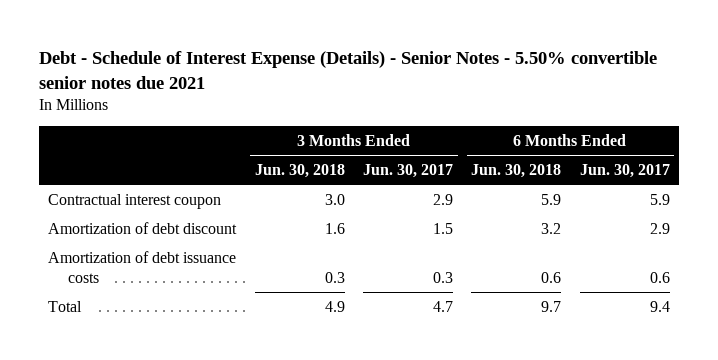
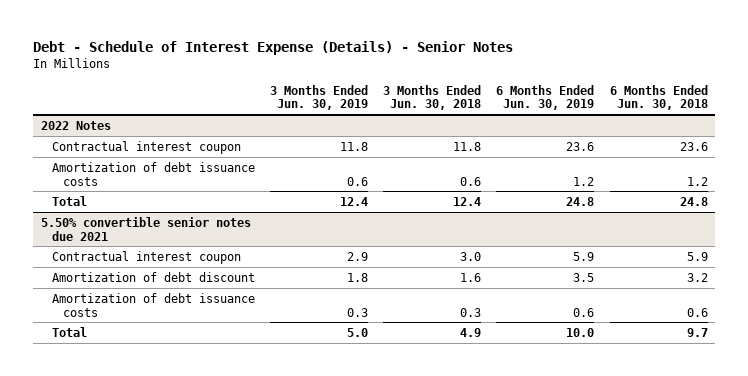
- Debt - Schedule of Interest Expense (Details) - Senior Notes - 5.50% convertible senior notes due 2021
+ Debt - Schedule of Interest Expense (Details) - Senior Notes
- | 3 Months Ended Jun. 30, 2018 | 3 Months Ended Jun. 30, 2017 | 6 Months Ended Jun. 30, 2018 | 6 Months Ended Jun. 30, 2017
+ | 3 Months Ended Jun. 30, 2019 | 3 Months Ended Jun. 30, 2018 | 6 Months Ended Jun. 30, 2019 | 6 Months Ended Jun. 30, 2018
+ 2022 Notes
+ Contractual interest coupon | 11.8 | 11.8 | 23.6 | 23.6
+ Amortization of debt issuance costs | 0.6 | 0.6 | 1.2 | 1.2
+ Total | 12.4 | 12.4 | 24.8 | 24.8
+ 5.50% convertible senior notes due 2021

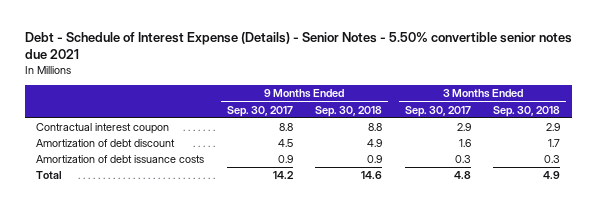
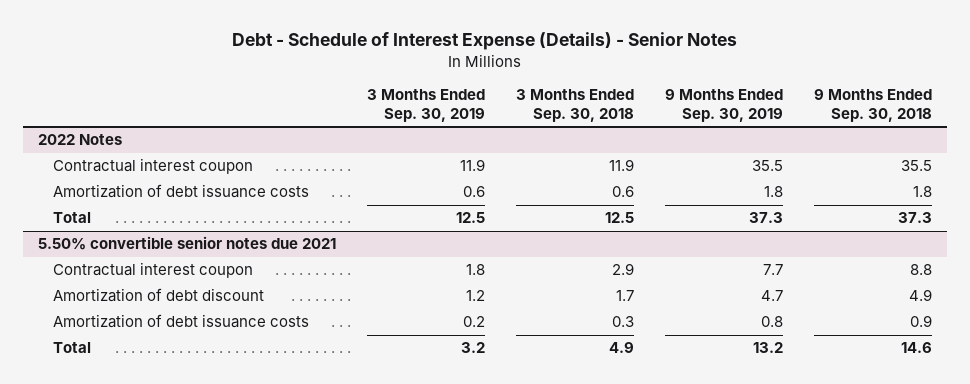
- Debt - Schedule of Interest Expense (Details) - Senior Notes - 5.50% convertible senior notes due 2021
+ Debt - Schedule of Interest Expense (Details) - Senior Notes
- | 9 Months Ended Sep. 30, 2017 | 9 Months Ended Sep. 30, 2018 | 3 Months Ended Sep. 30, 2017 | 3 Months Ended Sep. 30, 2018
+ | 3 Months Ended Sep. 30, 2019 | 3 Months Ended Sep. 30, 2018 | 9 Months Ended Sep. 30, 2019 | 9 Months Ended Sep. 30, 2018
+ 2022 Notes
+ Contractual interest coupon | 11.9 | 11.9 | 35.5 | 35.5
+ Amortization of debt issuance costs | 0.6 | 0.6 | 1.8 | 1.8
+ Total | 12.5 | 12.5 | 37.3 | 37.3
+ 5.50% convertible senior notes due 2021

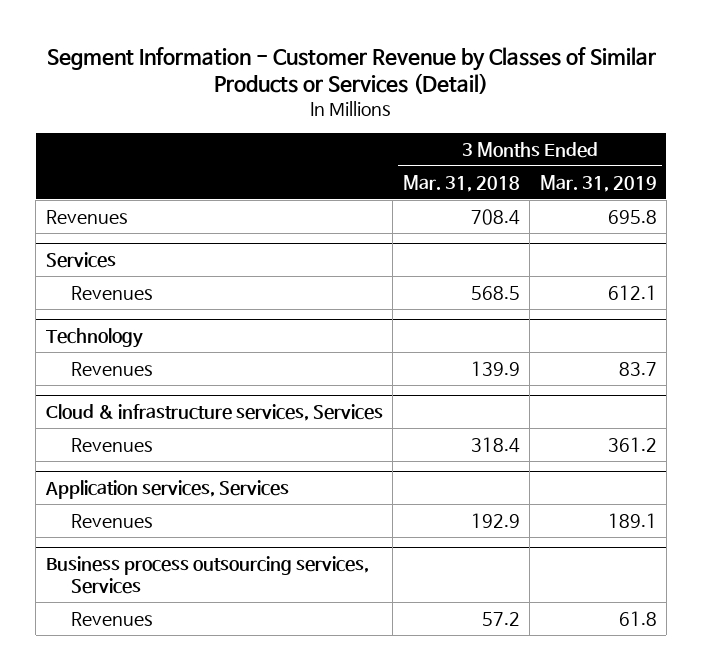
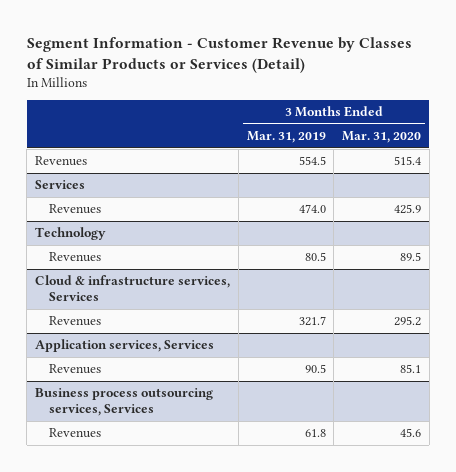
- | 3 Months Ended Mar. 31, 2018 | 3 Months Ended Mar. 31, 2019
+ | 3 Months Ended Mar. 31, 2019 | 3 Months Ended Mar. 31, 2020
- Revenues | 708.4 | 695.8
+ Revenues | 554.5 | 515.4
@ Services
- Revenues | 568.5 | 612.1
+ Revenues | 474.0 | 425.9
@ Technology
- Revenues | 139.9 | 83.7
+ Revenues | 80.5 | 89.5
@ Cloud & infrastructure services, Services
- Revenues | 318.4 | 361.2
+ Revenues | 321.7 | 295.2
@ Application services, Services
- Revenues | 192.9 | 189.1
+ Revenues | 90.5 | 85.1

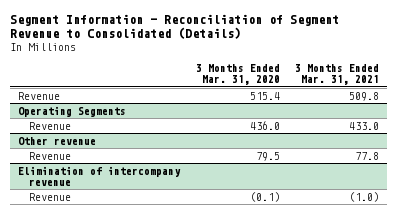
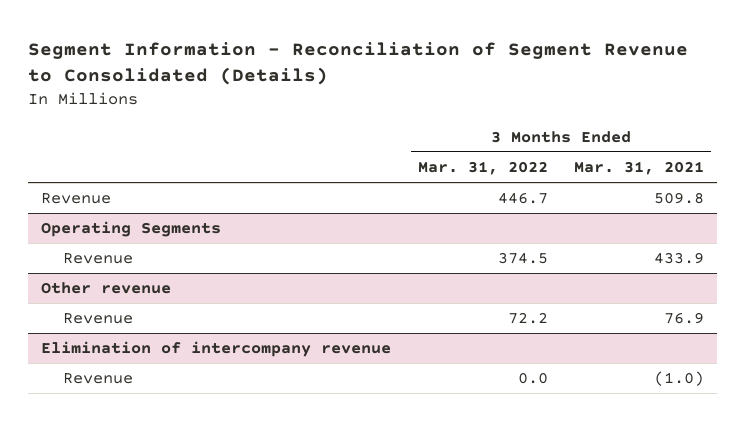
- | 3 Months Ended Mar. 31, 2020 | 3 Months Ended Mar. 31, 2021
+ | 3 Months Ended Mar. 31, 2022 | 3 Months Ended Mar. 31, 2021
@ Operating Segments
- Revenue | 436.0 | 433.0
+ Revenue | 374.5 | 433.9
@ Other revenue
- Revenue | 79.5 | 77.8
+ Revenue | 72.2 | 76.9

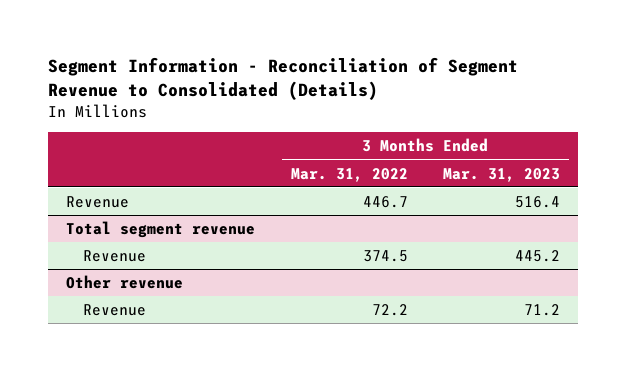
- | 3 Months Ended Mar. 31, 2022 | 3 Months Ended Mar. 31, 2021
+ | 3 Months Ended Mar. 31, 2022 | 3 Months Ended Mar. 31, 2023
- Operating Segments
+ Total segment revenue
- Elimination of intercompany revenue
- Revenue | 0.0 | (1.0)

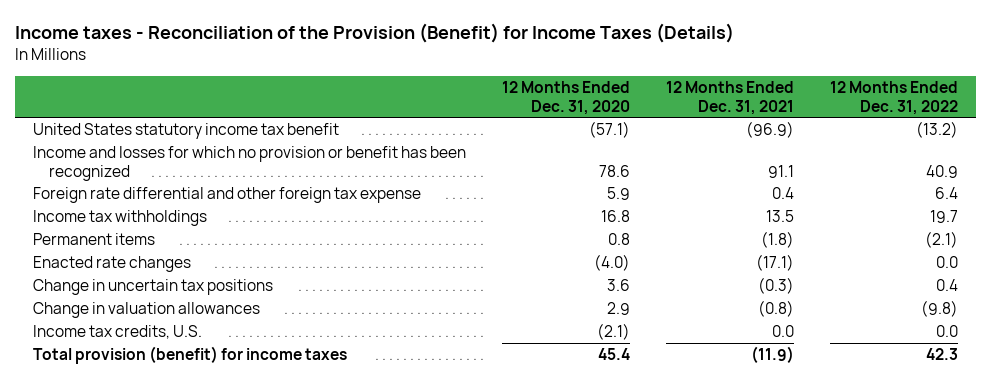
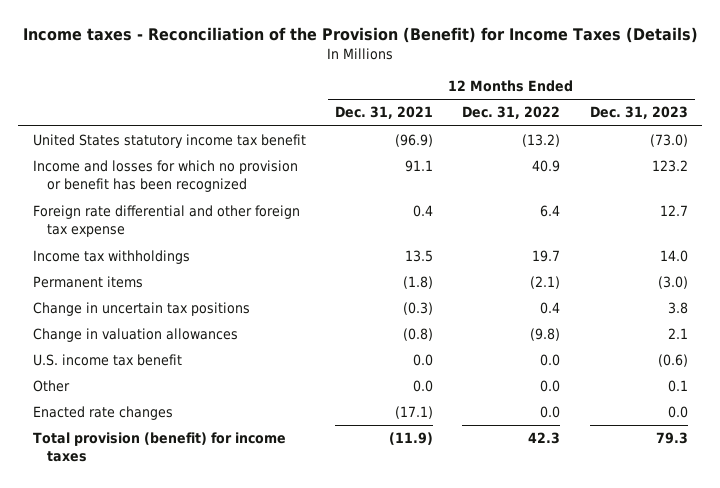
- | 12 Months Ended Dec. 31, 2020 | 12 Months Ended Dec. 31, 2021 | 12 Months Ended Dec. 31, 2022
+ | 12 Months Ended Dec. 31, 2021 | 12 Months Ended Dec. 31, 2022 | 12 Months Ended Dec. 31, 2023
- Income tax credits, U.S. | (2.1) | 0.0 | 0.0
+ U.S. income tax benefit | 0.0 | 0.0 | (0.6)
+ Other | 0.0 | 0.0 | 0.1
moved down: Enacted rate changes | (17.1) | 0.0 | 0.0

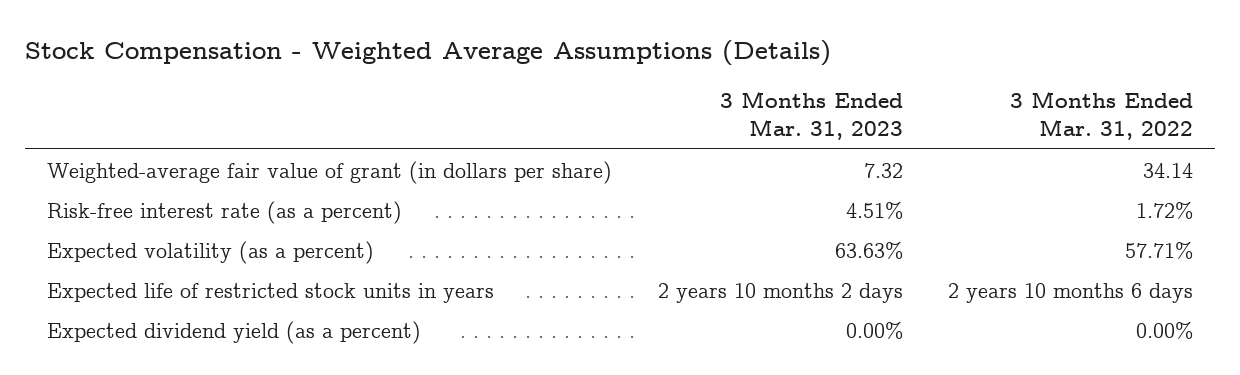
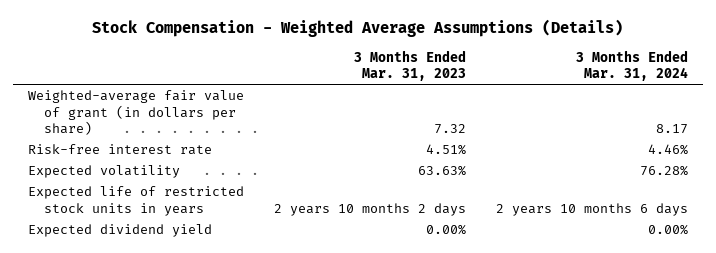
- | 3 Months Ended Mar. 31, 2023 | 3 Months Ended Mar. 31, 2022
+ | 3 Months Ended Mar. 31, 2023 | 3 Months Ended Mar. 31, 2024
- Risk-free interest rate (as a percent) | 4.51% | 1.72%
- Expected volatility (as a percent) | 63.63% | 57.71%
+ Risk-free interest rate | 4.51% | 4.46%
+ Expected volatility | 63.63% | 76.28%
- Expected dividend yield (as a percent) | 0.00% | 0.00%
+ Expected dividend yield | 0.00% | 0.00%

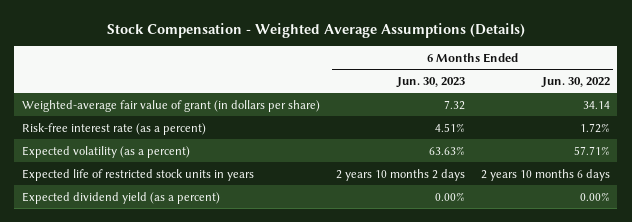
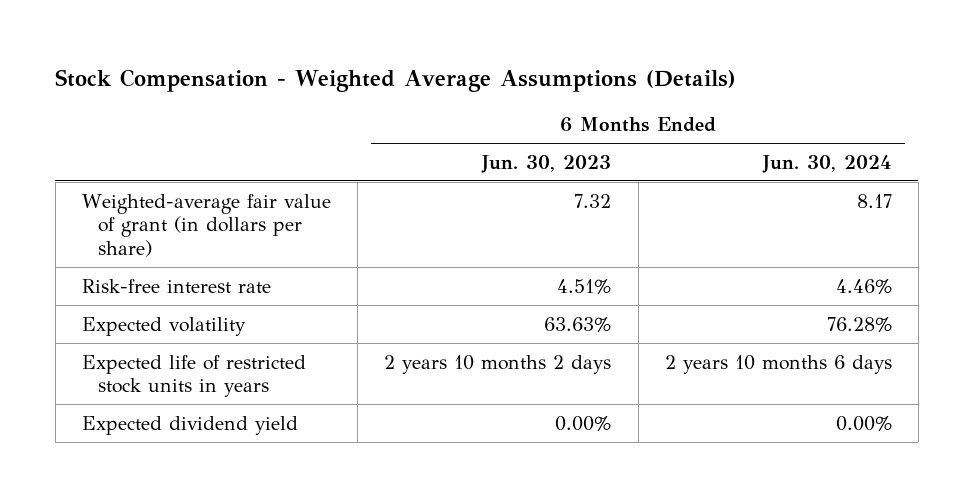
- | 6 Months Ended Jun. 30, 2023 | 6 Months Ended Jun. 30, 2022
+ | 6 Months Ended Jun. 30, 2023 | 6 Months Ended Jun. 30, 2024
- Risk-free interest rate (as a percent) | 4.51% | 1.72%
- Expected volatility (as a percent) | 63.63% | 57.71%
+ Risk-free interest rate | 4.51% | 4.46%
+ Expected volatility | 63.63% | 76.28%
- Expected dividend yield (as a percent) | 0.00% | 0.00%
+ Expected dividend yield | 0.00% | 0.00%

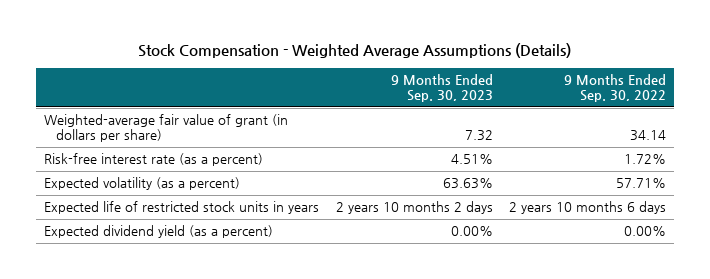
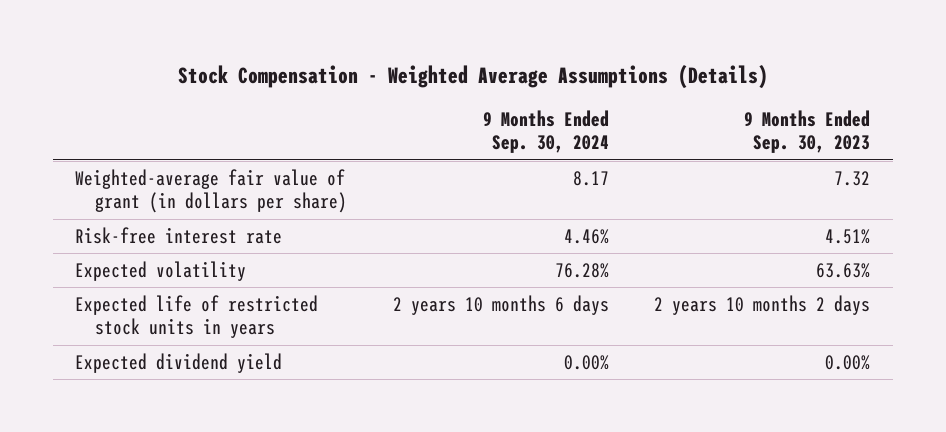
- | 9 Months Ended Sep. 30, 2023 | 9 Months Ended Sep. 30, 2022
+ | 9 Months Ended Sep. 30, 2024 | 9 Months Ended Sep. 30, 2023
- Risk-free interest rate (as a percent) | 4.51% | 1.72%
- Expected volatility (as a percent) | 63.63% | 57.71%
+ Risk-free interest rate | 4.46% | 4.51%
+ Expected volatility | 76.28% | 63.63%
- Expected dividend yield (as a percent) | 0.00% | 0.00%
+ Expected dividend yield | 0.00% | 0.00%

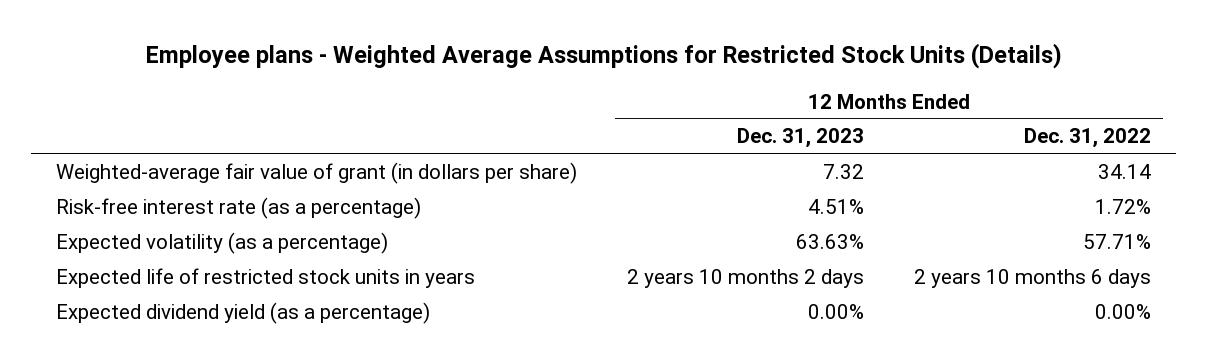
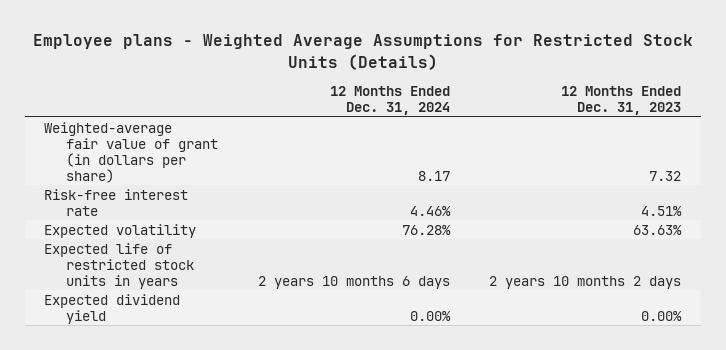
- | 12 Months Ended Dec. 31, 2023 | 12 Months Ended Dec. 31, 2022
+ | 12 Months Ended Dec. 31, 2024 | 12 Months Ended Dec. 31, 2023
- Risk-free interest rate (as a percentage) | 4.51% | 1.72%
- Expected volatility (as a percentage) | 63.63% | 57.71%
+ Risk-free interest rate | 4.46% | 4.51%
+ Expected volatility | 76.28% | 63.63%
- Expected dividend yield (as a percentage) | 0.00% | 0.00%
+ Expected dividend yield | 0.00% | 0.00%

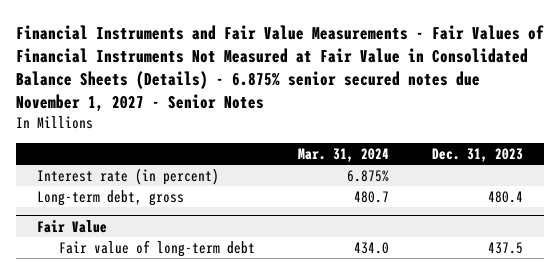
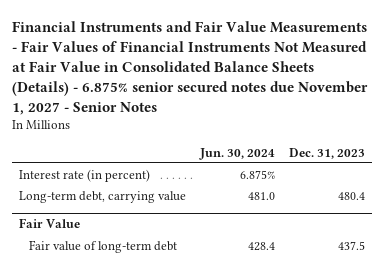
- | Mar. 31, 2024 | Dec. 31, 2023
+ | Jun. 30, 2024 | Dec. 31, 2023
- Long-term debt, gross | 480.7 | 480.4
+ Long-term debt, carrying value | 481.0 | 480.4

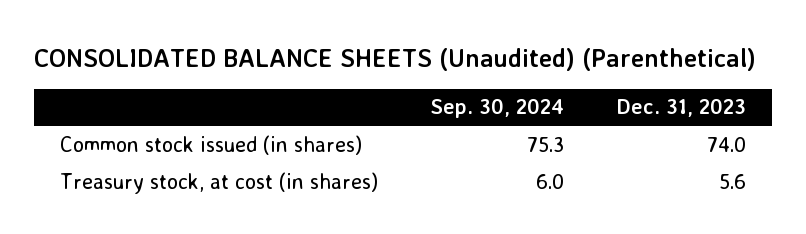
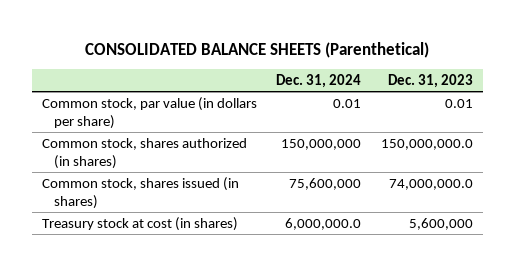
- CONSOLIDATED BALANCE SHEETS (Unaudited) (Parenthetical)
+ CONSOLIDATED BALANCE SHEETS (Parenthetical)
- | Sep. 30, 2024 | Dec. 31, 2023
+ | Dec. 31, 2024 | Dec. 31, 2023
- Common stock issued (in shares) | 75.3 | 74.0
- Treasury stock, at cost (in shares) | 6.0 | 5.6
+ Common stock, par value (in dollars per share) | 0.01 | 0.01
+ Common stock, shares authorized (in shares) | 150,000,000 | 150,000,000.0
+ Common stock, shares issued (in shares) | 75,600,000 | 74,000,000.0
+ Treasury stock at cost (in shares) | 6,000,000.0 | 5,600,000

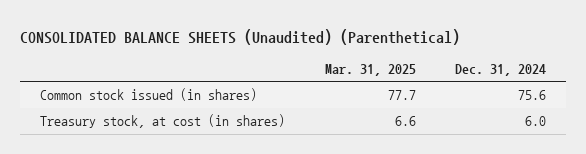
- CONSOLIDATED BALANCE SHEETS (Parenthetical)
+ CONSOLIDATED BALANCE SHEETS (Unaudited) (Parenthetical)
- | Dec. 31, 2024 | Dec. 31, 2023
+ | Mar. 31, 2025 | Dec. 31, 2024
- Common stock, par value (in dollars per share) | 0.01 | 0.01
- Common stock, shares authorized (in shares) | 150,000,000 | 150,000,000.0
- Common stock, shares issued (in shares) | 75,600,000 | 74,000,000.0
- Treasury stock at cost (in shares) | 6,000,000.0 | 5,600,000
+ Common stock issued (in shares) | 77.7 | 75.6
+ Treasury stock, at cost (in shares) | 6.6 | 6.0

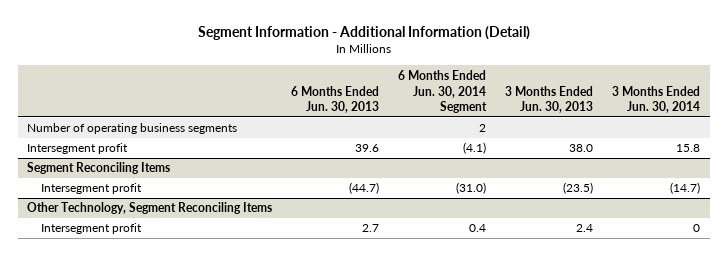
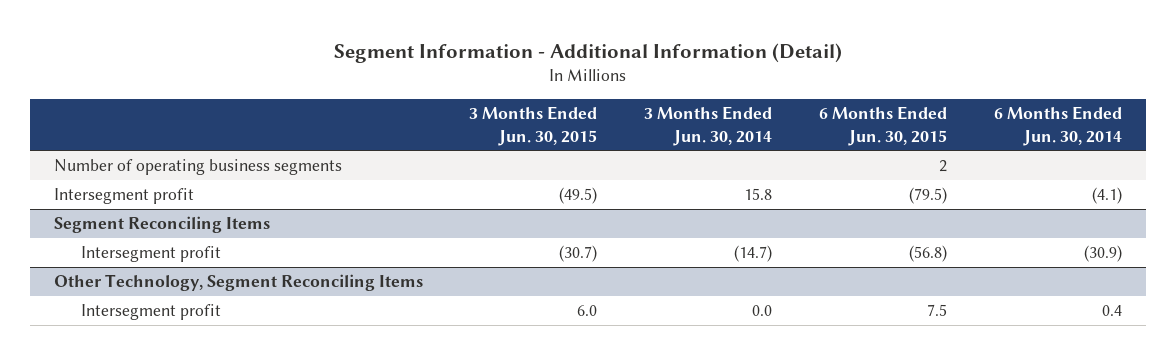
- | 6 Months Ended Jun. 30, 2013 | 6 Months Ended Jun. 30, 2014 Segment | 3 Months Ended Jun. 30, 2013 | 3 Months Ended Jun. 30, 2014
+ | 3 Months Ended Jun. 30, 2015 | 3 Months Ended Jun. 30, 2014 | 6 Months Ended Jun. 30, 2015 | 6 Months Ended Jun. 30, 2014
@ Other Technology, Segment Reconciling Items
- Intersegment profit | 2.7 | 0.4 | 2.4 | 0
+ Intersegment profit | 6.0 | 0.0 | 7.5 | 0.4

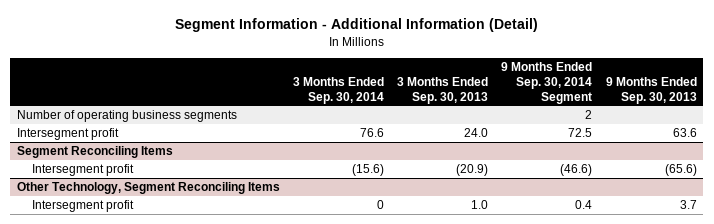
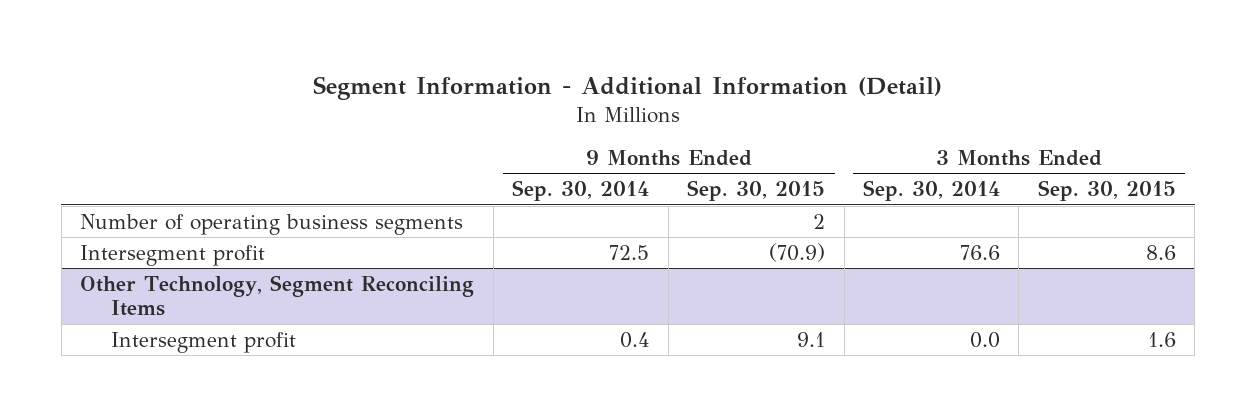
- | 3 Months Ended Sep. 30, 2014 | 3 Months Ended Sep. 30, 2013 | 9 Months Ended Sep. 30, 2014 Segment | 9 Months Ended Sep. 30, 2013
+ | 9 Months Ended Sep. 30, 2014 | 9 Months Ended Sep. 30, 2015 | 3 Months Ended Sep. 30, 2014 | 3 Months Ended Sep. 30, 2015
- Segment Reconciling Items
- Intersegment profit | (15.6) | (20.9) | (46.6) | (65.6)
@ Other Technology, Segment Reconciling Items
- Intersegment profit | 0 | 1.0 | 0.4 | 3.7
+ Intersegment profit | 0.4 | 9.1 | 0.0 | 1.6

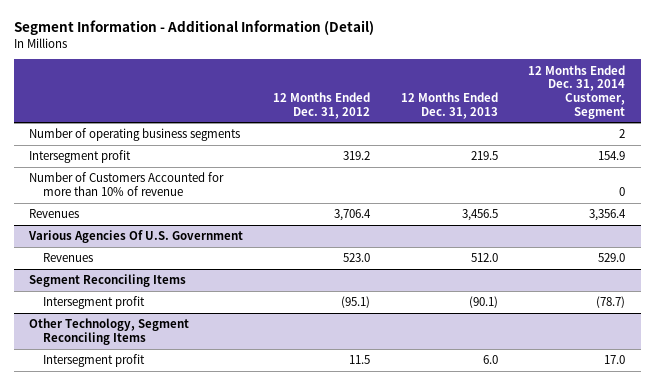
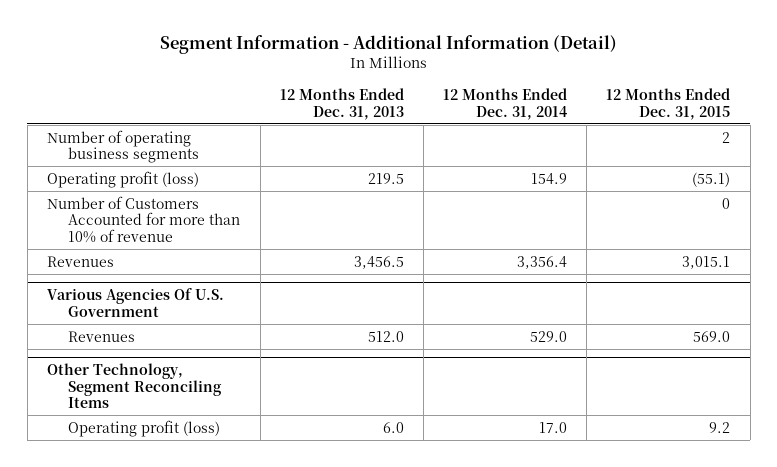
- | 12 Months Ended Dec. 31, 2012 | 12 Months Ended Dec. 31, 2013 | 12 Months Ended Dec. 31, 2014 Customer, Segment
+ | 12 Months Ended Dec. 31, 2013 | 12 Months Ended Dec. 31, 2014 | 12 Months Ended Dec. 31, 2015
- Intersegment profit | 319.2 | 219.5 | 154.9
+ Operating profit (loss) | 219.5 | 154.9 | (55.1)
- Segment Reconciling Items
- Intersegment profit | (95.1) | (90.1) | (78.7)
@ Other Technology, Segment Reconciling Items
- Intersegment profit | 11.5 | 6.0 | 17.0
+ Operating profit (loss) | 6.0 | 17.0 | 9.2

